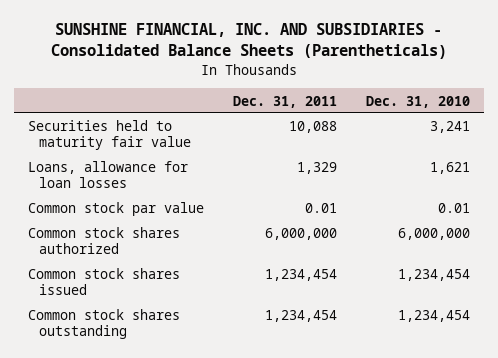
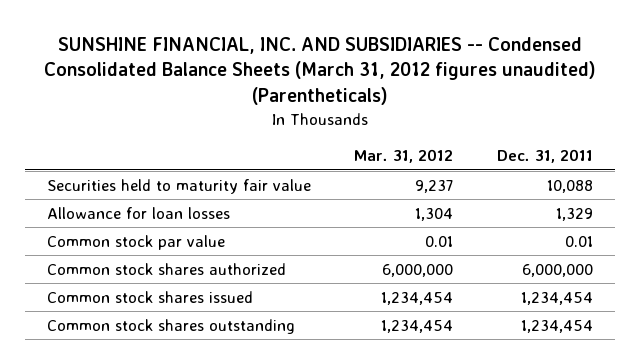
- SUNSHINE FINANCIAL, INC. AND SUBSIDIARIES - Consolidated Balance Sheets (Parentheticals)
+ SUNSHINE FINANCIAL, INC. AND SUBSIDIARIES -- Condensed Consolidated Balance Sheets (March 31, 2012 figures unaudited) (Parentheticals)
- | Dec. 31, 2011 | Dec. 31, 2010
+ | Mar. 31, 2012 | Dec. 31, 2011
- Loans, allowance for loan losses | 1,329 | 1,621
+ Allowance for loan losses | 1,304 | 1,329

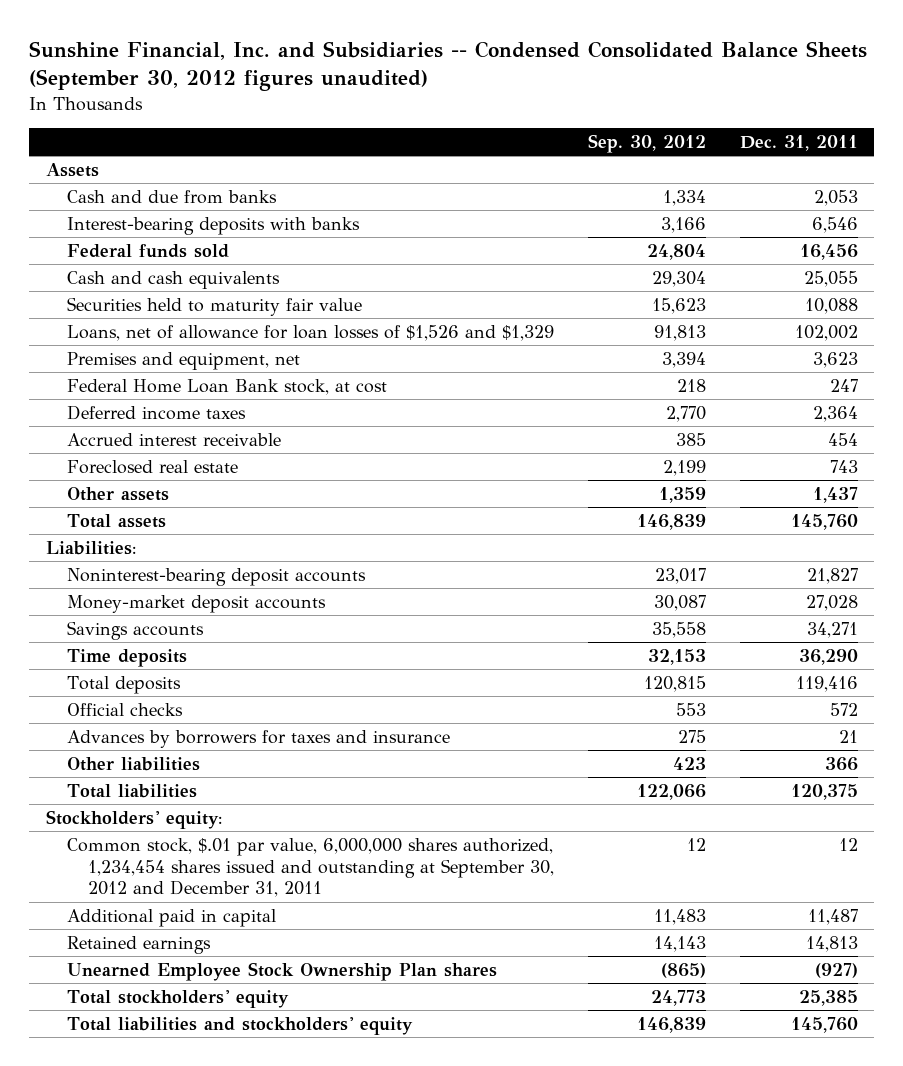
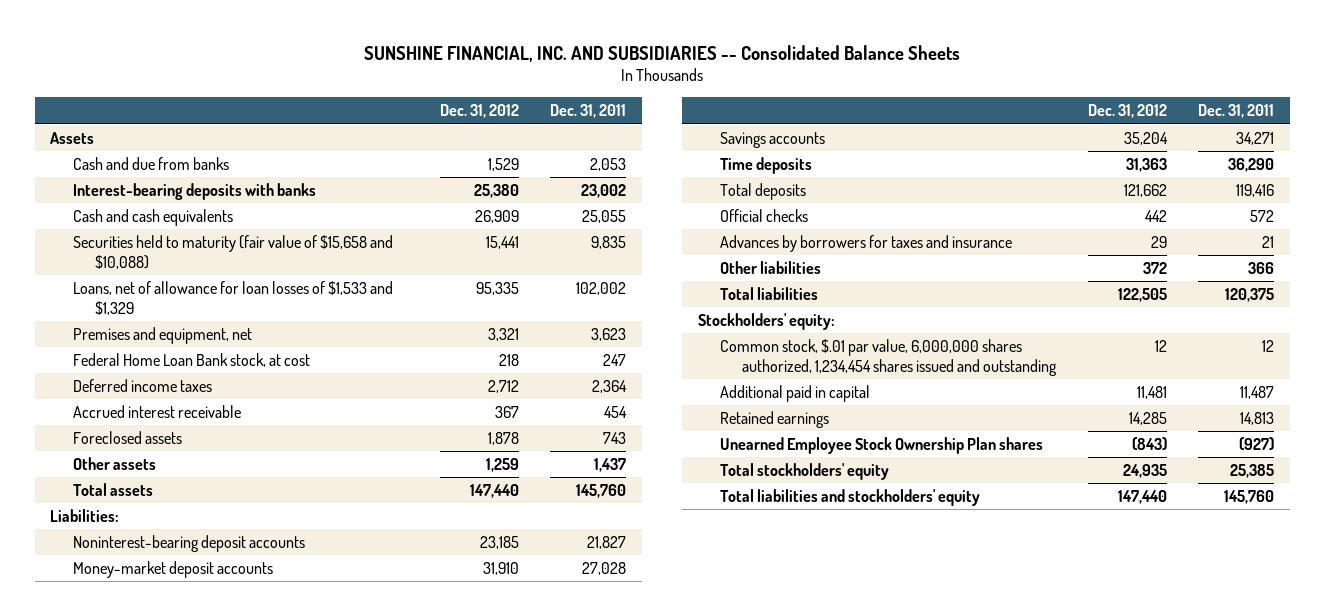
- Sunshine Financial, Inc. and Subsidiaries -- Condensed Consolidated Balance Sheets (September 30, 2012 figures unaudited)
+ SUNSHINE FINANCIAL, INC. AND SUBSIDIARIES -- Consolidated Balance Sheets
- | Sep. 30, 2012 | Dec. 31, 2011
+ | Dec. 31, 2012 | Dec. 31, 2011
- Interest-bearing deposits with banks | 3,166 | 6,546
- Federal funds sold | 24,804 | 16,456
+ Interest-bearing deposits with banks | 25,380 | 23,002
- Securities held to maturity fair value | 15,623 | 10,088
- Loans, net of allowance for loan losses of $1,526 and $1,329 | 91,813 | 102,002
+ Securities held to maturity (fair value of $15,658 and $10,088) | 15,441 | 9,835
+ Loans, net of allowance for loan losses of $1,533 and $1,329 | 95,335 | 102,002
- Foreclosed real estate | 2,199 | 743
+ Foreclosed assets | 1,878 | 743
- Common stock, $.01 par value, 6,000,000 shares authorized, 1,234,454 shares issued and outstanding at September 30, 2012 and December 31, 2011 | 12 | 12
+ Common stock, $.01 par value, 6,000,000 shares authorized, 1,234,454 shares issued and outstanding | 12 | 12

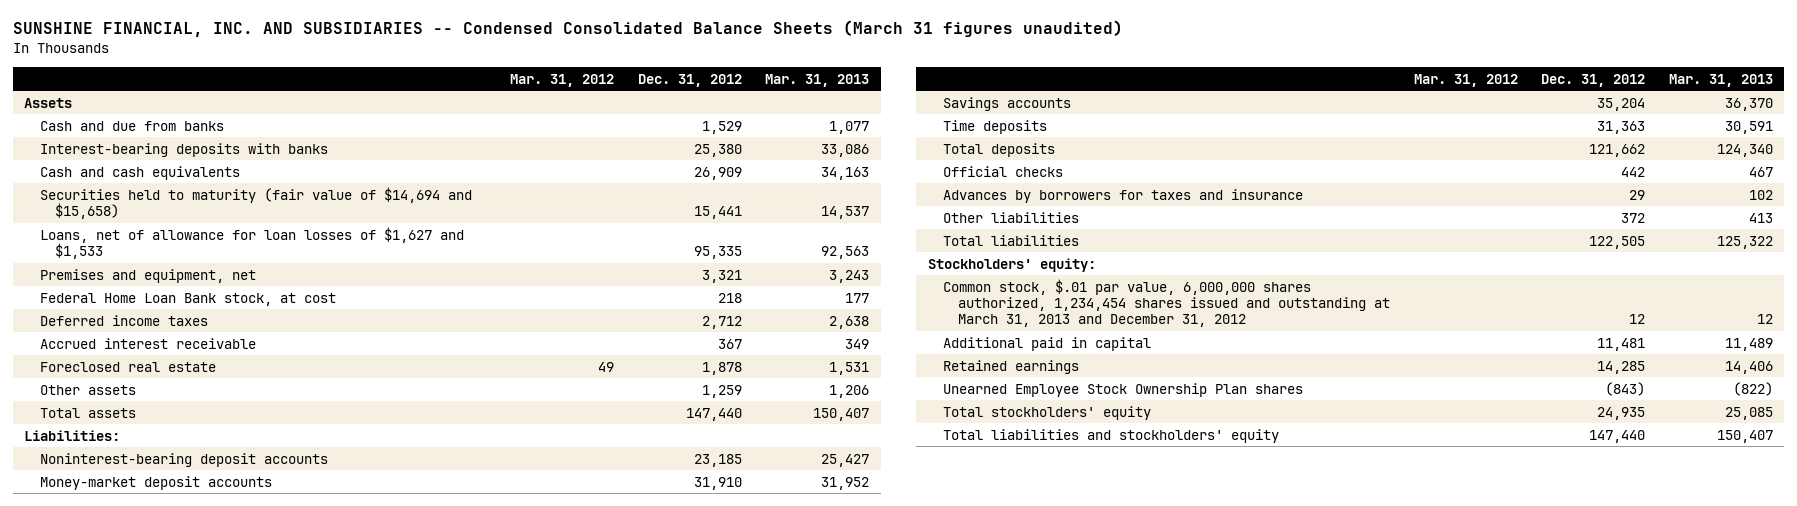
- SUNSHINE FINANCIAL, INC. AND SUBSIDIARIES -- Consolidated Balance Sheets
+ SUNSHINE FINANCIAL, INC. AND SUBSIDIARIES -- Condensed Consolidated Balance Sheets (March 31 figures unaudited)
- | Dec. 31, 2012 | Dec. 31, 2011
+ | Mar. 31, 2012 | Dec. 31, 2012 | Mar. 31, 2013
- Securities held to maturity (fair value of $15,658 and $10,088) | 15,441 | 9,835
- Loans, net of allowance for loan losses of $1,533 and $1,329 | 95,335 | 102,002
+ Securities held to maturity (fair value of $14,694 and $15,658) | | 15,441 | 14,537
+ Loans, net of allowance for loan losses of $1,627 and $1,533 | | 95,335 | 92,563
- Foreclosed assets | 1,878 | 743
+ Foreclosed real estate | 49 | 1,878 | 1,531
- Common stock, $.01 par value, 6,000,000 shares authorized, 1,234,454 shares issued and outstanding | 12 | 12
+ Common stock, $.01 par value, 6,000,000 shares authorized, 1,234,454 shares issued and outstanding at March 31, 2013 and December 31, 2012 | | 12 | 12

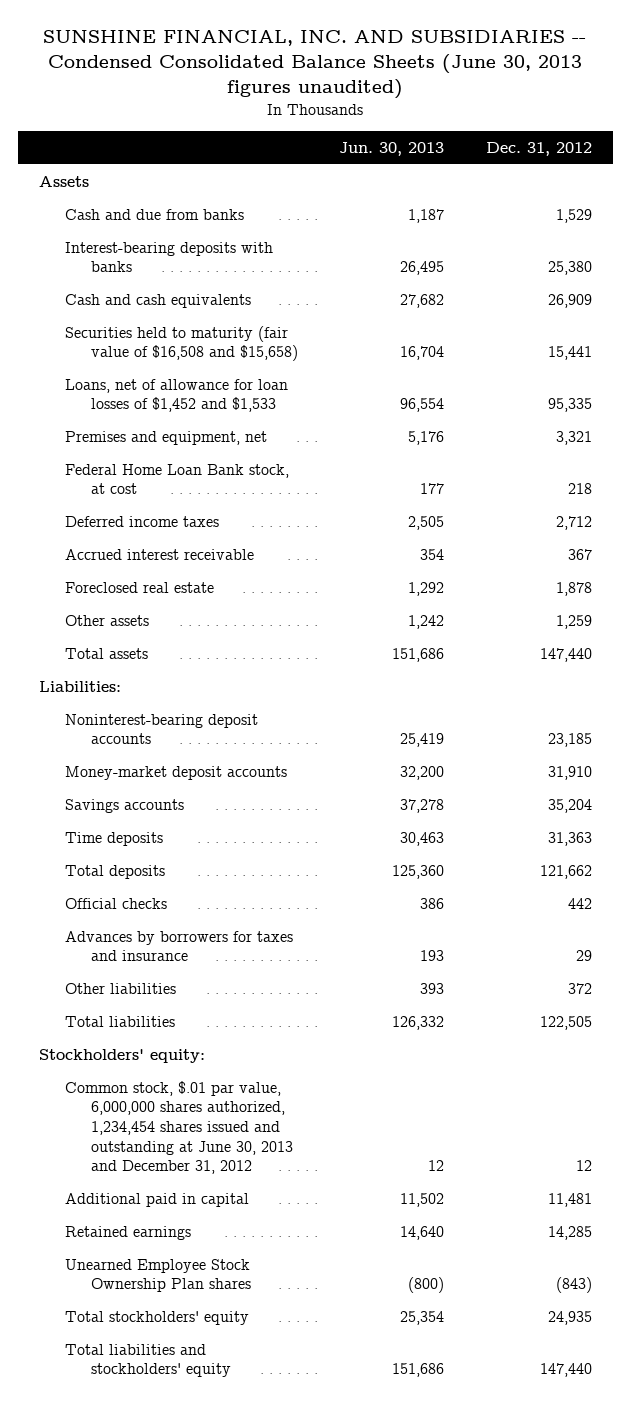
- SUNSHINE FINANCIAL, INC. AND SUBSIDIARIES -- Condensed Consolidated Balance Sheets (March 31 figures unaudited)
+ SUNSHINE FINANCIAL, INC. AND SUBSIDIARIES -- Condensed Consolidated Balance Sheets (June 30, 2013 figures unaudited)
- | Mar. 31, 2012 | Dec. 31, 2012 | Mar. 31, 2013
+ | Jun. 30, 2013 | Dec. 31, 2012
- Securities held to maturity (fair value of $14,694 and $15,658) | | 15,441 | 14,537
- Loans, net of allowance for loan losses of $1,627 and $1,533 | | 95,335 | 92,563
+ Securities held to maturity (fair value of $16,508 and $15,658) | 16,704 | 15,441
+ Loans, net of allowance for loan losses of $1,452 and $1,533 | 96,554 | 95,335
- Common stock, $.01 par value, 6,000,000 shares authorized, 1,234,454 shares issued and outstanding at March 31, 2013 and December 31, 2012 | | 12 | 12
+ Common stock, $.01 par value, 6,000,000 shares authorized, 1,234,454 shares issued and outstanding at June 30, 2013 and December 31, 2012 | 12 | 12

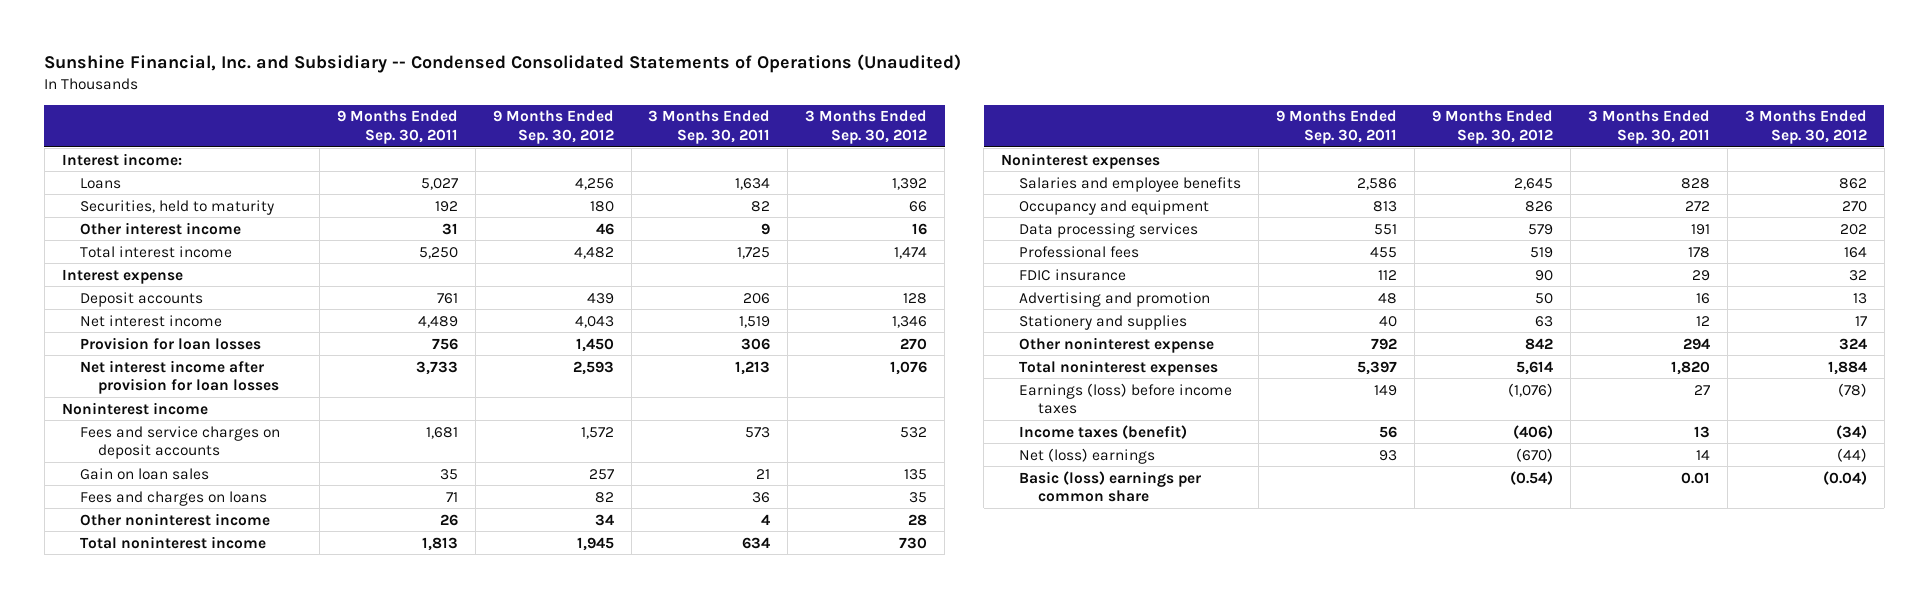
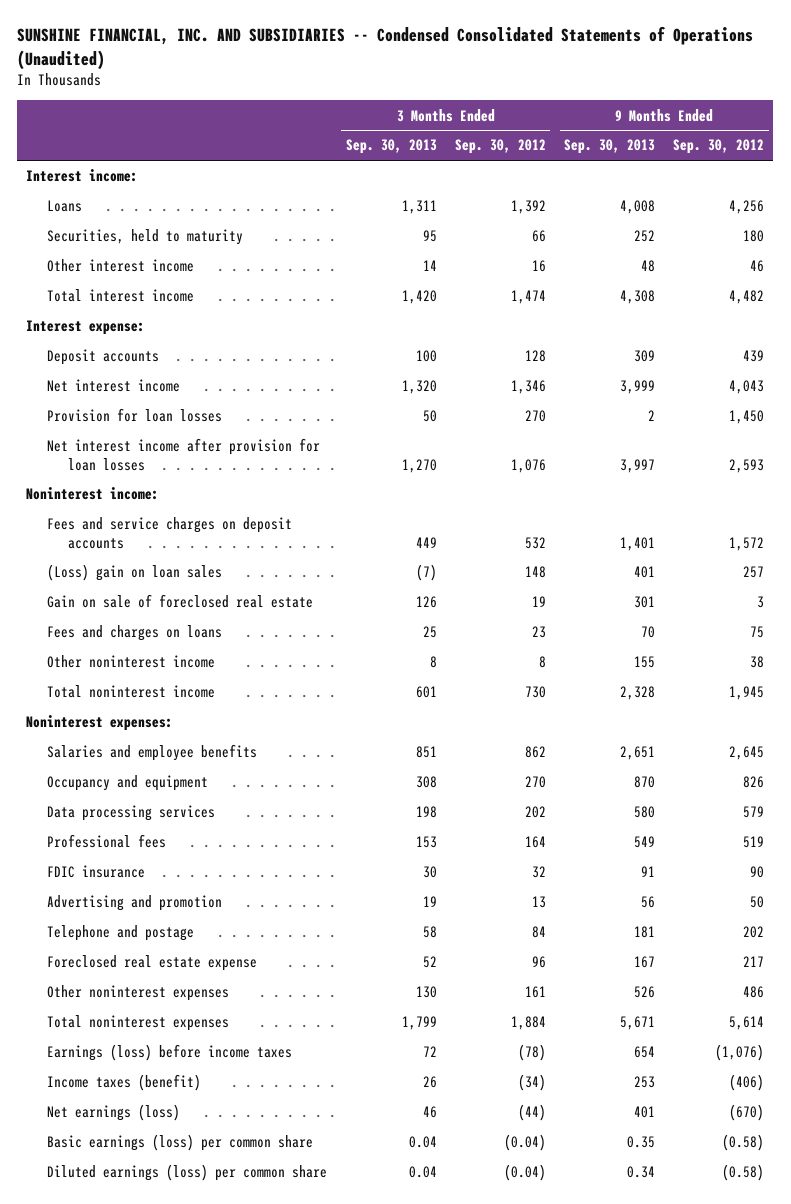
- Sunshine Financial, Inc. and Subsidiary -- Condensed Consolidated Statements of Operations (Unaudited)
+ SUNSHINE FINANCIAL, INC. AND SUBSIDIARIES -- Condensed Consolidated Statements of Operations (Unaudited)
- | 9 Months Ended Sep. 30, 2011 | 9 Months Ended Sep. 30, 2012 | 3 Months Ended Sep. 30, 2011 | 3 Months Ended Sep. 30, 2012
+ | 3 Months Ended Sep. 30, 2013 | 3 Months Ended Sep. 30, 2012 | 9 Months Ended Sep. 30, 2013 | 9 Months Ended Sep. 30, 2012
- Interest expense
+ Interest expense:
- Noninterest income
+ Noninterest income:
- Gain on loan sales | 35 | 257 | 21 | 135
- Fees and charges on loans | 71 | 82 | 36 | 35
- Other noninterest income | 26 | 34 | 4 | 28
+ (Loss) gain on loan sales | (7) | 148 | 401 | 257
+ Gain on sale of foreclosed real estate | 126 | 19 | 301 | 3
+ Fees and charges on loans | 25 | 23 | 70 | 75
+ Other noninterest income | 8 | 8 | 155 | 38
- Noninterest expenses
+ Noninterest expenses:
- Stationery and supplies | 40 | 63 | 12 | 17
- Other noninterest expense | 792 | 842 | 294 | 324
+ Telephone and postage | 58 | 84 | 181 | 202
+ Foreclosed real estate expense | 52 | 96 | 167 | 217
+ Other noninterest expenses | 130 | 161 | 526 | 486
- Net (loss) earnings | 93 | (670) | 14 | (44)
- Basic (loss) earnings per common share | | (0.54) | 0.01 | (0.04)
+ Net earnings (loss) | 46 | (44) | 401 | (670)
+ Basic earnings (loss) per common share | 0.04 | (0.04) | 0.35 | (0.58)
+ Diluted earnings (loss) per common share | 0.04 | (0.04) | 0.34 | (0.58)

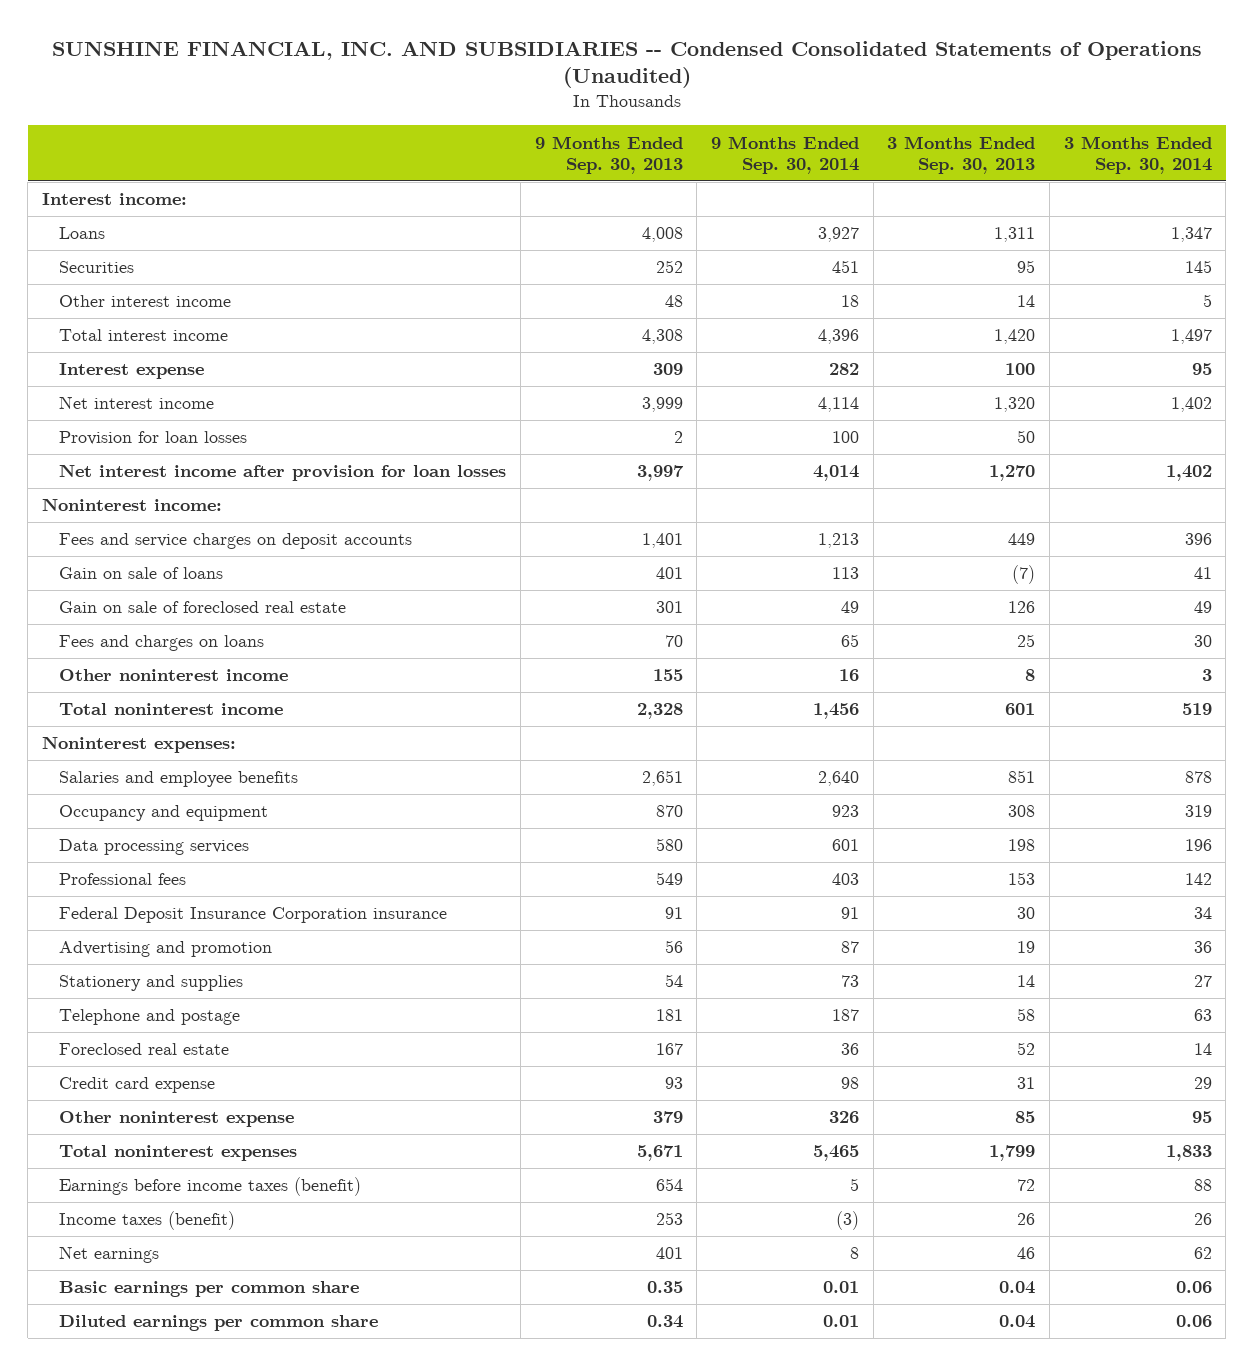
- | 3 Months Ended Sep. 30, 2013 | 3 Months Ended Sep. 30, 2012 | 9 Months Ended Sep. 30, 2013 | 9 Months Ended Sep. 30, 2012
+ | 9 Months Ended Sep. 30, 2013 | 9 Months Ended Sep. 30, 2014 | 3 Months Ended Sep. 30, 2013 | 3 Months Ended Sep. 30, 2014
- Securities, held to maturity | 95 | 66 | 252 | 180
+ Securities | 252 | 451 | 95 | 145
- Interest expense:
- Deposit accounts | 100 | 128 | 309 | 439
+ Interest expense | 309 | 282 | 100 | 95
- (Loss) gain on loan sales | (7) | 148 | 401 | 257
+ Gain on sale of loans | 401 | 113 | (7) | 41
- FDIC insurance | 30 | 32 | 91 | 90
+ Federal Deposit Insurance Corporation insurance | 91 | 91 | 30 | 34
+ Stationery and supplies | 54 | 73 | 14 | 27
- Foreclosed real estate expense | 52 | 96 | 167 | 217
- Other noninterest expenses | 130 | 161 | 526 | 486
+ Foreclosed real estate | 167 | 36 | 52 | 14
+ Credit card expense | 93 | 98 | 31 | 29
+ Other noninterest expense | 379 | 326 | 85 | 95
- Earnings (loss) before income taxes | 72 | (78) | 654 | (1,076)
+ Earnings before income taxes (benefit) | 654 | 5 | 72 | 88
- Net earnings (loss) | 46 | (44) | 401 | (670)
- Basic earnings (loss) per common share | 0.04 | (0.04) | 0.35 | (0.58)
- Diluted earnings (loss) per common share | 0.04 | (0.04) | 0.34 | (0.58)
+ Net earnings | 401 | 8 | 46 | 62
+ Basic earnings per common share | 0.35 | 0.01 | 0.04 | 0.06
+ Diluted earnings per common share | 0.34 | 0.01 | 0.04 | 0.06

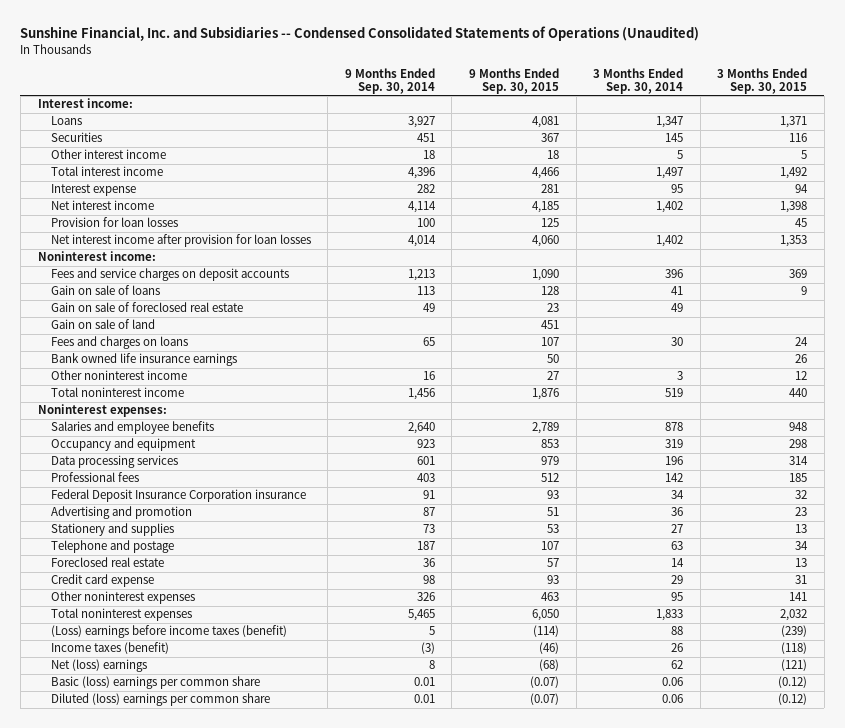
- SUNSHINE FINANCIAL, INC. AND SUBSIDIARIES -- Condensed Consolidated Statements of Operations (Unaudited)
+ Sunshine Financial, Inc. and Subsidiaries -- Condensed Consolidated Statements of Operations (Unaudited)
- | 9 Months Ended Sep. 30, 2013 | 9 Months Ended Sep. 30, 2014 | 3 Months Ended Sep. 30, 2013 | 3 Months Ended Sep. 30, 2014
+ | 9 Months Ended Sep. 30, 2014 | 9 Months Ended Sep. 30, 2015 | 3 Months Ended Sep. 30, 2014 | 3 Months Ended Sep. 30, 2015
+ Gain on sale of land | | 451 | |
+ Bank owned life insurance earnings | | 50 | | 26
- Other noninterest expense | 379 | 326 | 85 | 95
+ Other noninterest expenses | 326 | 463 | 95 | 141
- Earnings before income taxes (benefit) | 654 | 5 | 72 | 88
+ (Loss) earnings before income taxes (benefit) | 5 | (114) | 88 | (239)
- Net earnings | 401 | 8 | 46 | 62
- Basic earnings per common share | 0.35 | 0.01 | 0.04 | 0.06
- Diluted earnings per common share | 0.34 | 0.01 | 0.04 | 0.06
+ Net (loss) earnings | 8 | (68) | 62 | (121)
+ Basic (loss) earnings per common share | 0.01 | (0.07) | 0.06 | (0.12)
+ Diluted (loss) earnings per common share | 0.01 | (0.07) | 0.06 | (0.12)

